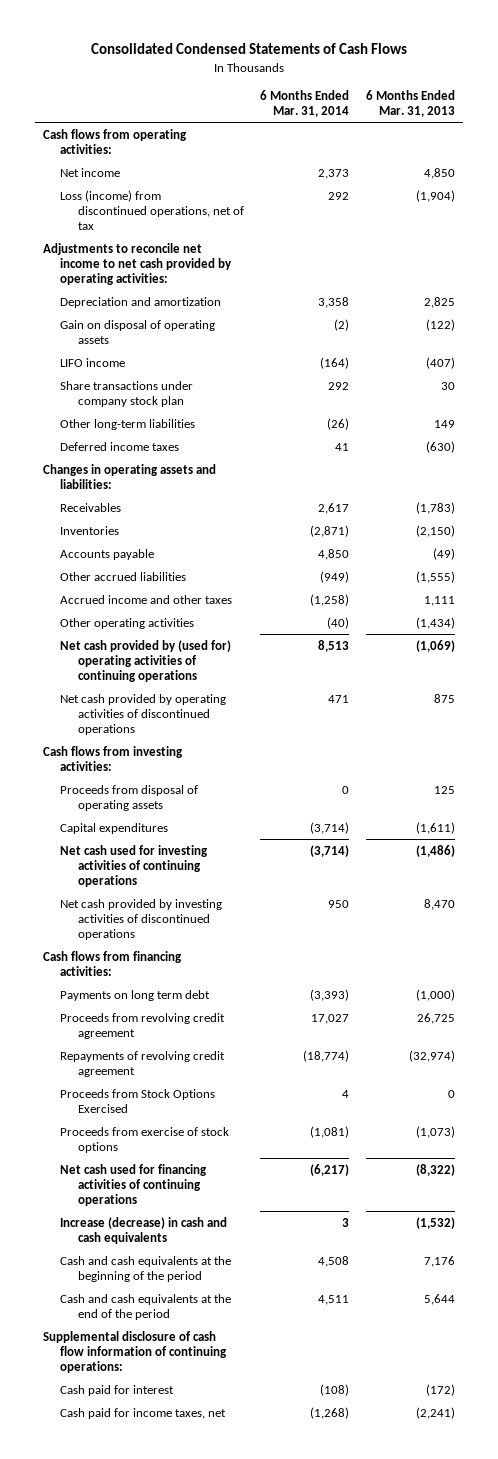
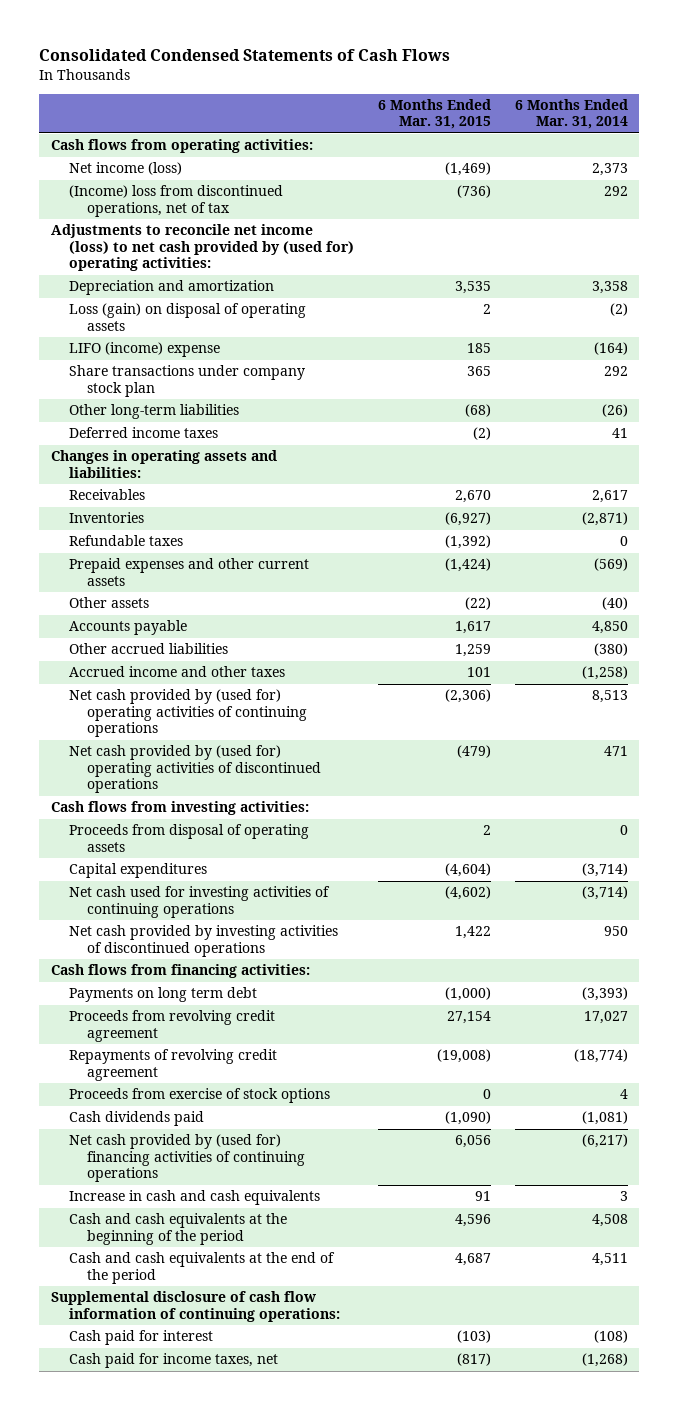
- | 6 Months Ended Mar. 31, 2014 | 6 Months Ended Mar. 31, 2013
+ | 6 Months Ended Mar. 31, 2015 | 6 Months Ended Mar. 31, 2014
- Net income | 2,373 | 4,850
- Loss (income) from discontinued operations, net of tax | 292 | (1,904)
- Adjustments to reconcile net income to net cash provided by operating activities:
+ Net income (loss) | (1,469) | 2,373
+ (Income) loss from discontinued operations, net of tax | (736) | 292
+ Adjustments to reconcile net income (loss) to net cash provided by (used for) operating activities:
- Gain on disposal of operating assets | (2) | (122)
- LIFO income | (164) | (407)
+ Loss (gain) on disposal of operating assets | 2 | (2)
+ LIFO (income) expense | 185 | (164)
+ Refundable taxes | (1,392) | 0
+ Prepaid expenses and other current assets | (1,424) | (569)
+ Other assets | (22) | (40)
- Other accrued liabilities | (949) | (1,555)
+ Other accrued liabilities | 1,259 | (380)
- Other operating activities | (40) | (1,434)
- Net cash provided by operating activities of discontinued operations | 471 | 875
+ Net cash provided by (used for) operating activities of discontinued operations | (479) | 471
- Proceeds from Stock Options Exercised | 4 | 0
- Proceeds from exercise of stock options | (1,081) | (1,073)
- Net cash used for financing activities of continuing operations | (6,217) | (8,322)
- Increase (decrease) in cash and cash equivalents | 3 | (1,532)
+ Proceeds from exercise of stock options | 0 | 4
+ Cash dividends paid | (1,090) | (1,081)
+ Net cash provided by (used for) financing activities of continuing operations | 6,056 | (6,217)
+ Increase in cash and cash equivalents | 91 | 3

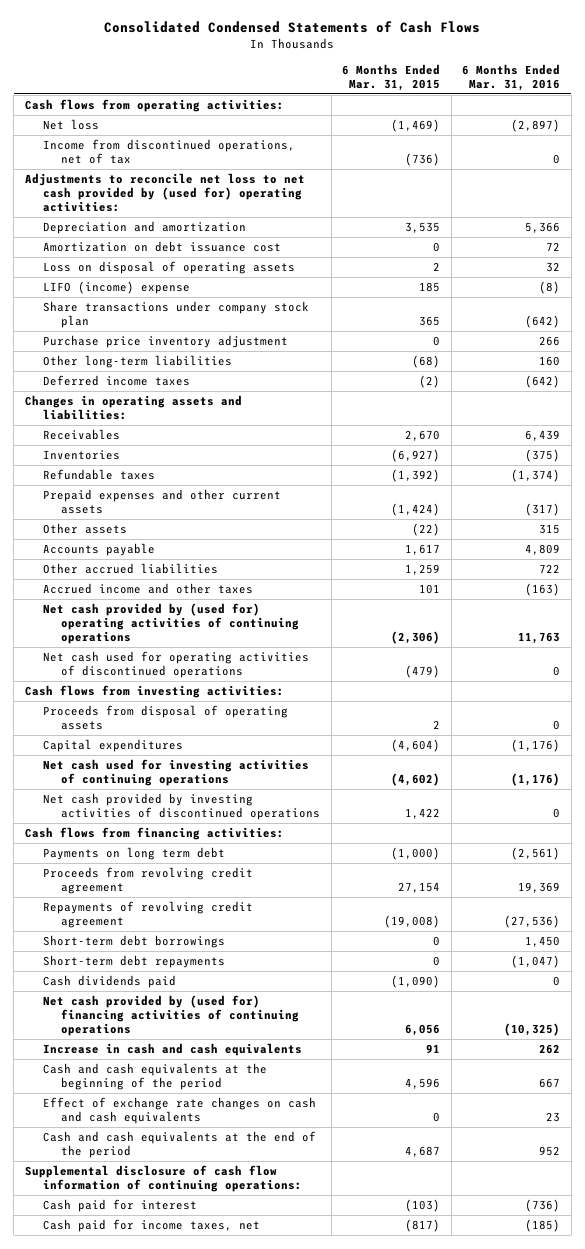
- | 6 Months Ended Mar. 31, 2015 | 6 Months Ended Mar. 31, 2014
+ | 6 Months Ended Mar. 31, 2015 | 6 Months Ended Mar. 31, 2016
- Net income (loss) | (1,469) | 2,373
- (Income) loss from discontinued operations, net of tax | (736) | 292
- Adjustments to reconcile net income (loss) to net cash provided by (used for) operating activities:
+ Net loss | (1,469) | (2,897)
+ Income from discontinued operations, net of tax | (736) | 0
+ Adjustments to reconcile net loss to net cash provided by (used for) operating activities:
- Loss (gain) on disposal of operating assets | 2 | (2)
+ Amortization on debt issuance cost | 0 | 72
+ Loss on disposal of operating assets | 2 | 32
+ Purchase price inventory adjustment | 0 | 266
- Net cash provided by (used for) operating activities of discontinued operations | (479) | 471
+ Net cash used for operating activities of discontinued operations | (479) | 0
- Proceeds from exercise of stock options | 0 | 4
+ Short-term debt borrowings | 0 | 1,450
+ Short-term debt repayments | 0 | (1,047)
+ Effect of exchange rate changes on cash and cash equivalents | 0 | 23

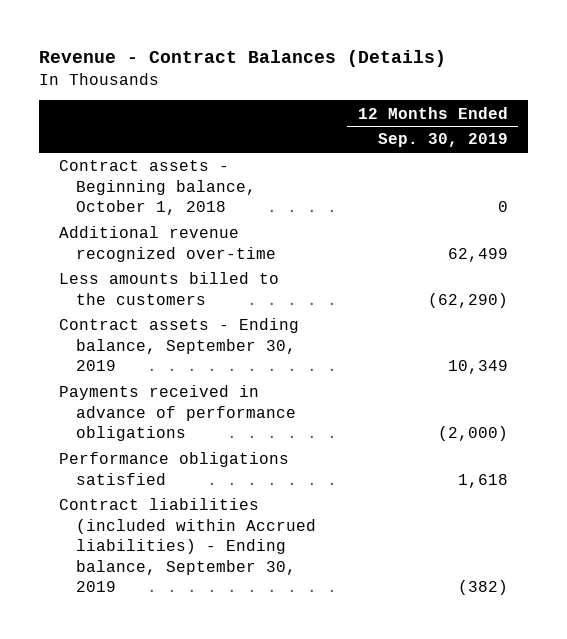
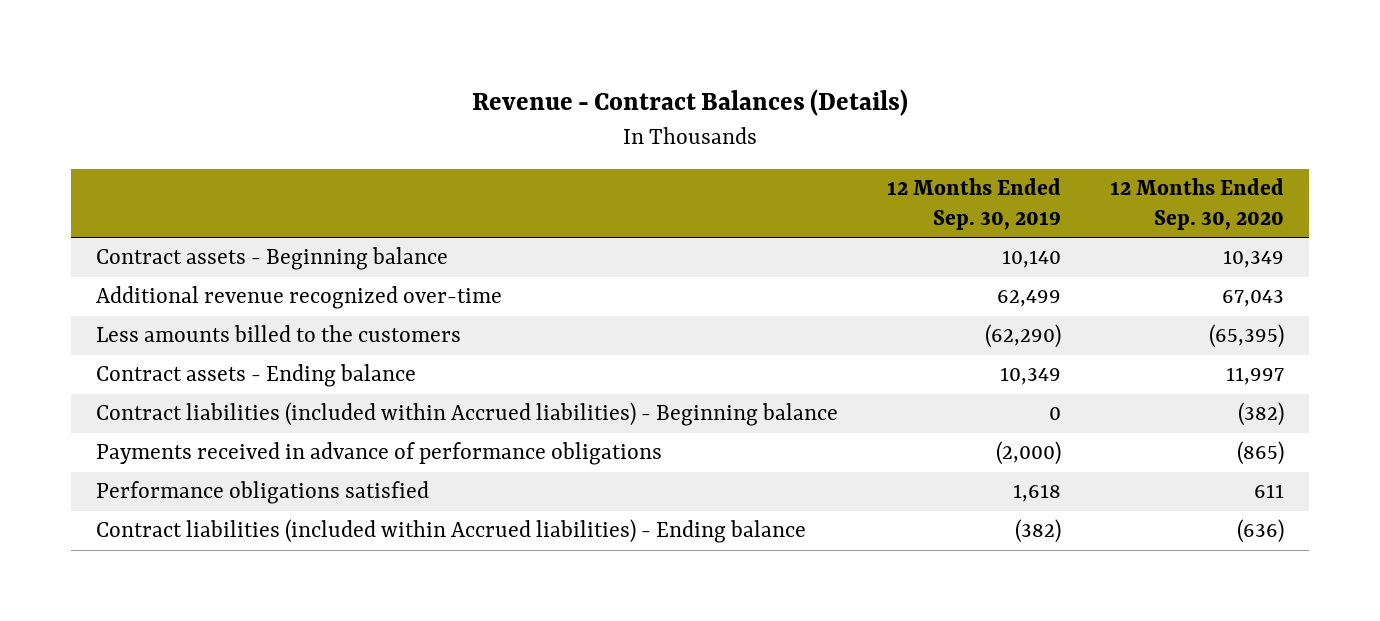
- | 12 Months Ended Sep. 30, 2019
+ | 12 Months Ended Sep. 30, 2019 | 12 Months Ended Sep. 30, 2020
- Contract assets - Beginning balance, October 1, 2018 | 0
+ Contract assets - Beginning balance | 10,140 | 10,349
- Contract assets - Ending balance, September 30, 2019 | 10,349
+ Contract assets - Ending balance | 10,349 | 11,997
+ Contract liabilities (included within Accrued liabilities) - Beginning balance | 0 | (382)
- Contract liabilities (included within Accrued liabilities) - Ending balance, September 30, 2019 | (382)
+ Contract liabilities (included within Accrued liabilities) - Ending balance | (382) | (636)

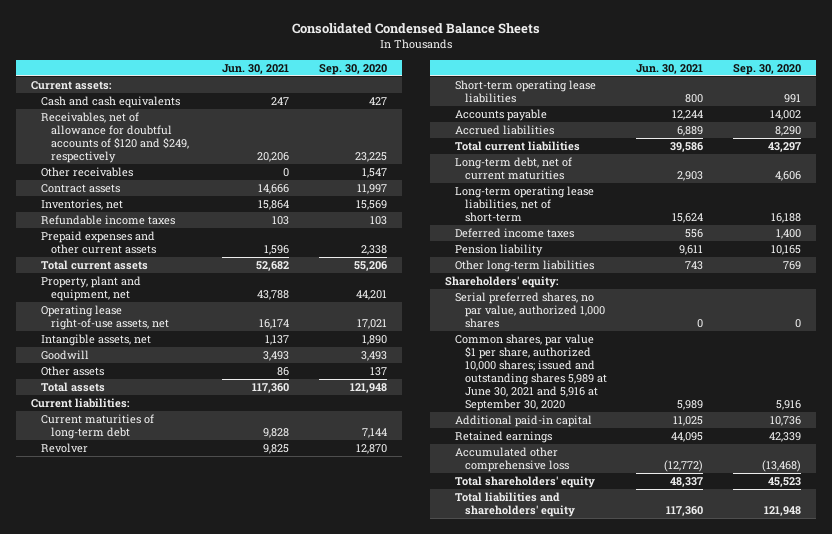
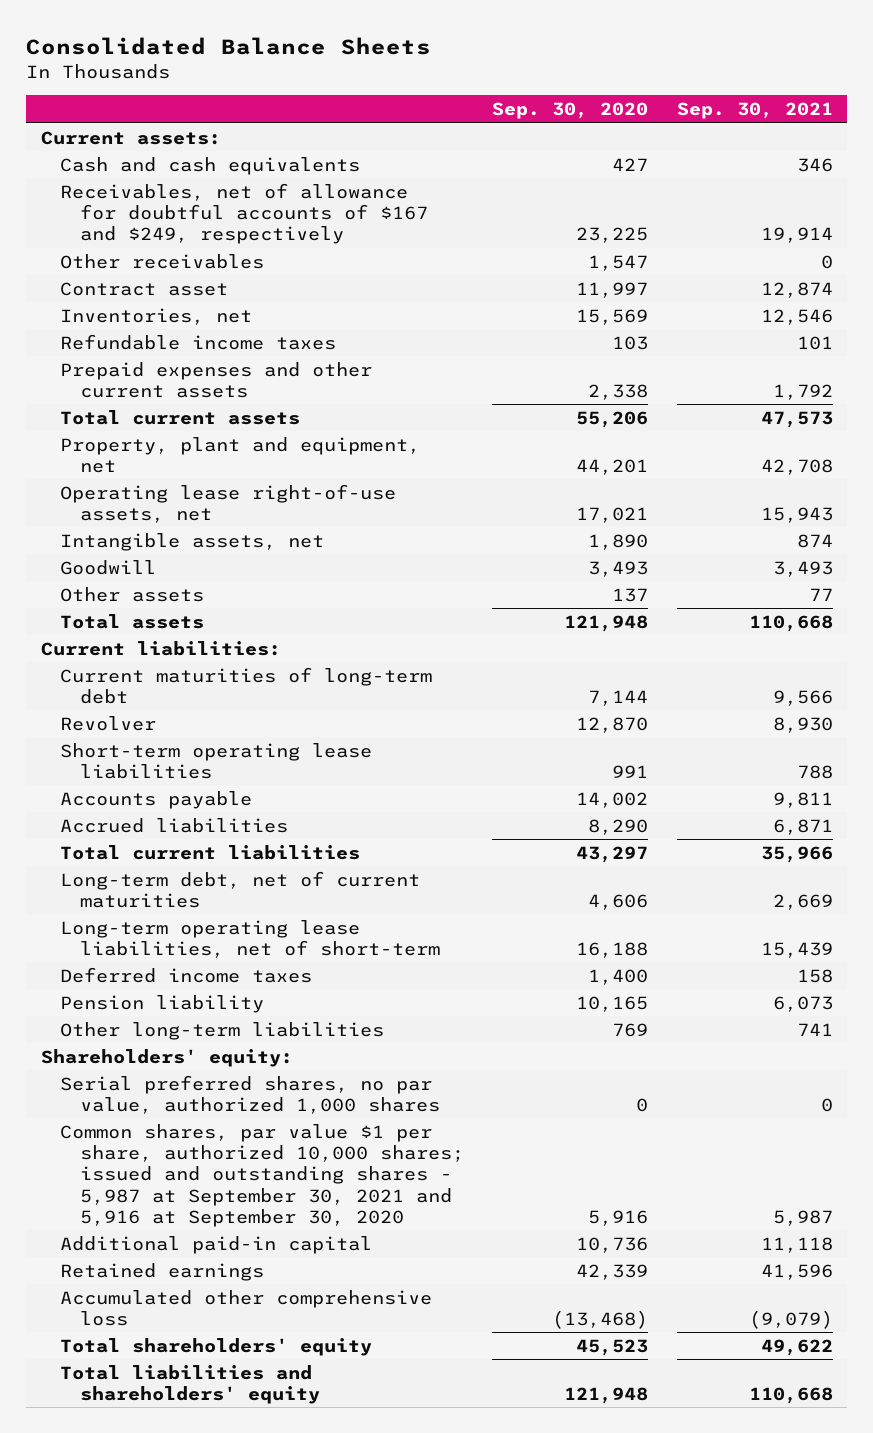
- Consolidated Condensed Balance Sheets
+ Consolidated Balance Sheets
- | Jun. 30, 2021 | Sep. 30, 2020
+ | Sep. 30, 2020 | Sep. 30, 2021
- Receivables, net of allowance for doubtful accounts of $120 and $249, respectively | 20,206 | 23,225
+ Receivables, net of allowance for doubtful accounts of $167 and $249, respectively | 23,225 | 19,914
- Contract assets | 14,666 | 11,997
+ Contract asset | 11,997 | 12,874
- Common shares, par value $1 per share, authorized 10,000 shares; issued and outstanding shares 5,989 at June 30, 2021 and 5,916 at September 30, 2020 | 5,989 | 5,916
+ Common shares, par value $1 per share, authorized 10,000 shares; issued and outstanding shares - 5,987 at September 30, 2021 and 5,916 at September 30, 2020 | 5,916 | 5,987

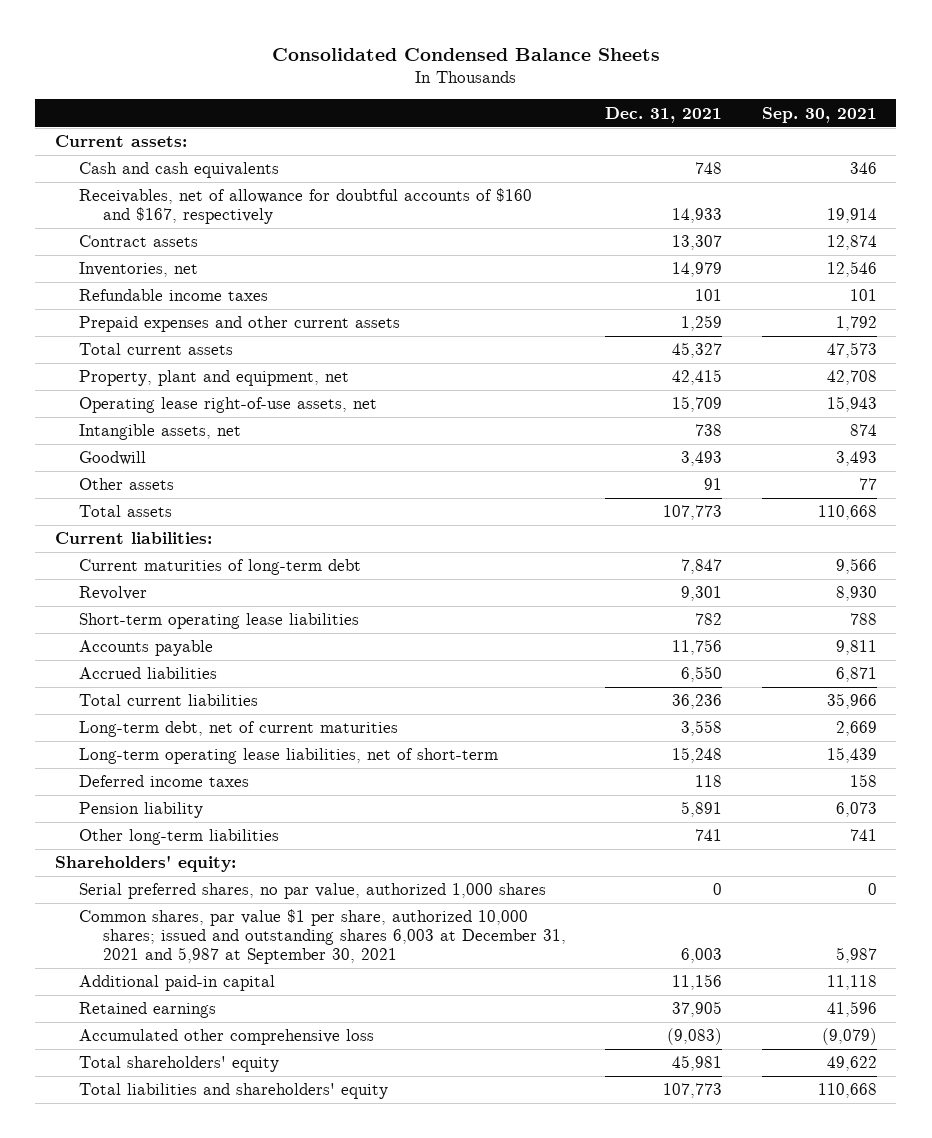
- Consolidated Balance Sheets
+ Consolidated Condensed Balance Sheets
- | Sep. 30, 2020 | Sep. 30, 2021
+ | Dec. 31, 2021 | Sep. 30, 2021
- Receivables, net of allowance for doubtful accounts of $167 and $249, respectively | 23,225 | 19,914
- Other receivables | 1,547 | 0
- Contract asset | 11,997 | 12,874
+ Receivables, net of allowance for doubtful accounts of $160 and $167, respectively | 14,933 | 19,914
+ Contract assets | 13,307 | 12,874
- Common shares, par value $1 per share, authorized 10,000 shares; issued and outstanding shares - 5,987 at September 30, 2021 and 5,916 at September 30, 2020 | 5,916 | 5,987
+ Common shares, par value $1 per share, authorized 10,000 shares; issued and outstanding shares 6,003 at December 31, 2021 and 5,987 at September 30, 2021 | 6,003 | 5,987

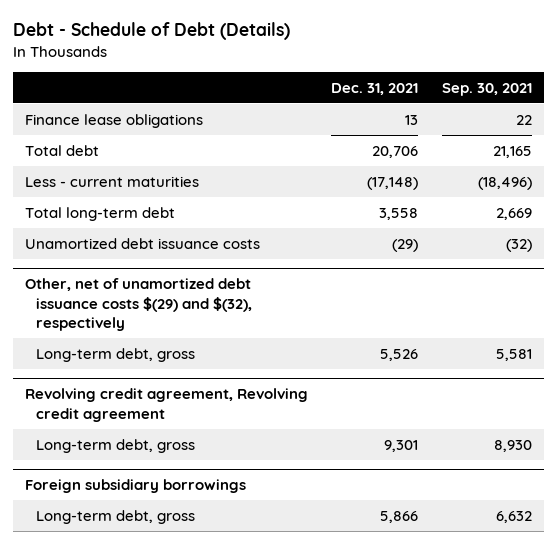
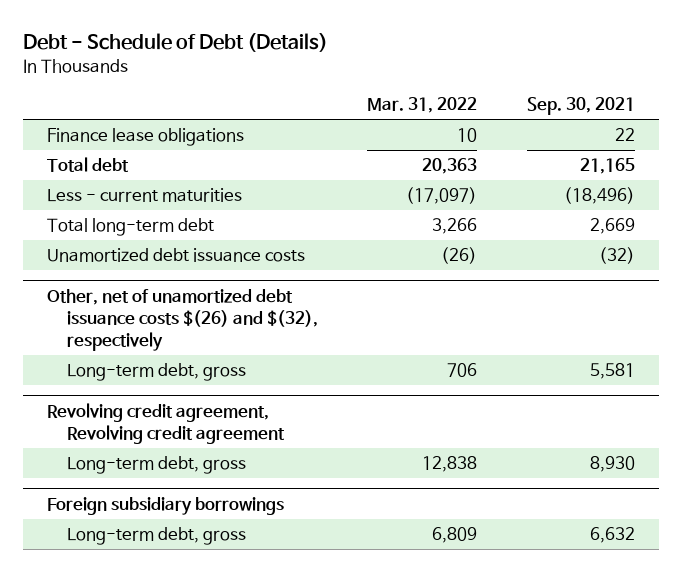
- | Dec. 31, 2021 | Sep. 30, 2021
+ | Mar. 31, 2022 | Sep. 30, 2021
- Other, net of unamortized debt issuance costs $(29) and $(32), respectively
+ Other, net of unamortized debt issuance costs $(26) and $(32), respectively

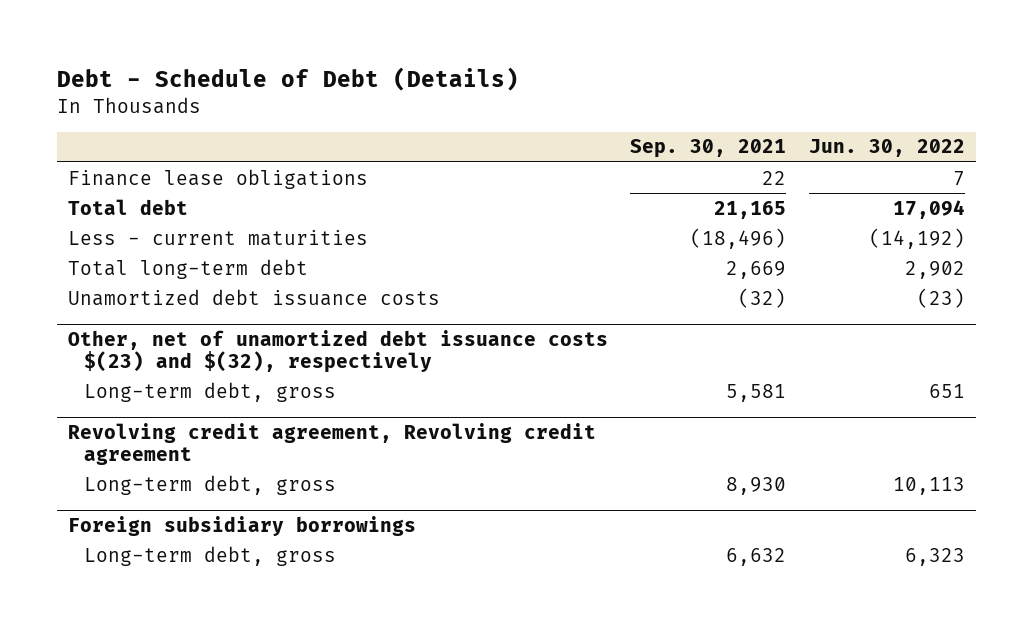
- | Mar. 31, 2022 | Sep. 30, 2021
+ | Sep. 30, 2021 | Jun. 30, 2022
- Other, net of unamortized debt issuance costs $(26) and $(32), respectively
+ Other, net of unamortized debt issuance costs $(23) and $(32), respectively

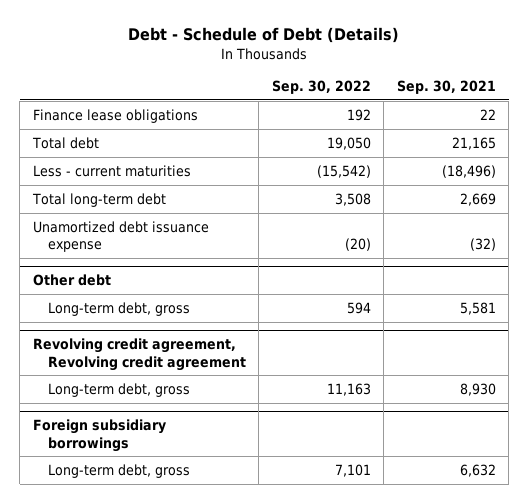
- | Sep. 30, 2021 | Jun. 30, 2022
+ | Sep. 30, 2022 | Sep. 30, 2021
- Unamortized debt issuance costs | (32) | (23)
- Other, net of unamortized debt issuance costs $(23) and $(32), respectively
+ Unamortized debt issuance expense | (20) | (32)
+ Other debt

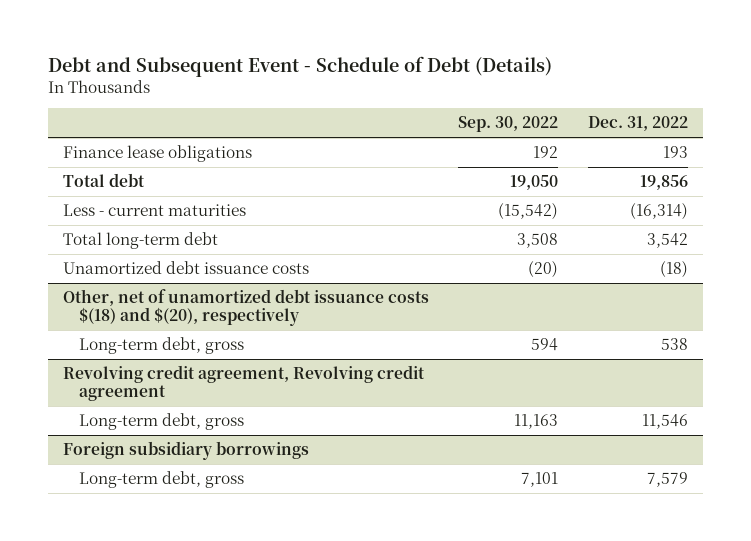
- Debt - Schedule of Debt (Details)
+ Debt and Subsequent Event - Schedule of Debt (Details)
- | Sep. 30, 2022 | Sep. 30, 2021
+ | Sep. 30, 2022 | Dec. 31, 2022
- Unamortized debt issuance expense | (20) | (32)
- Other debt
+ Unamortized debt issuance costs | (20) | (18)
+ Other, net of unamortized debt issuance costs $(18) and $(20), respectively

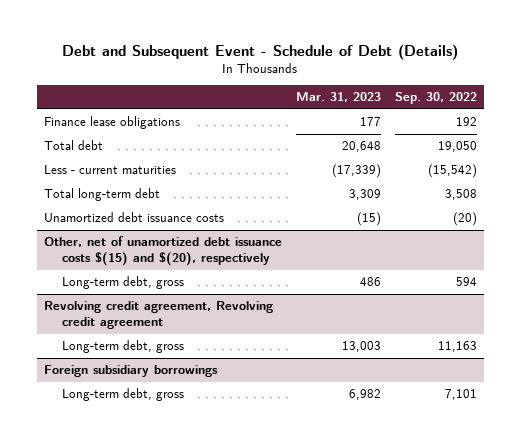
- | Sep. 30, 2022 | Dec. 31, 2022
+ | Mar. 31, 2023 | Sep. 30, 2022
- Other, net of unamortized debt issuance costs $(18) and $(20), respectively
+ Other, net of unamortized debt issuance costs $(15) and $(20), respectively

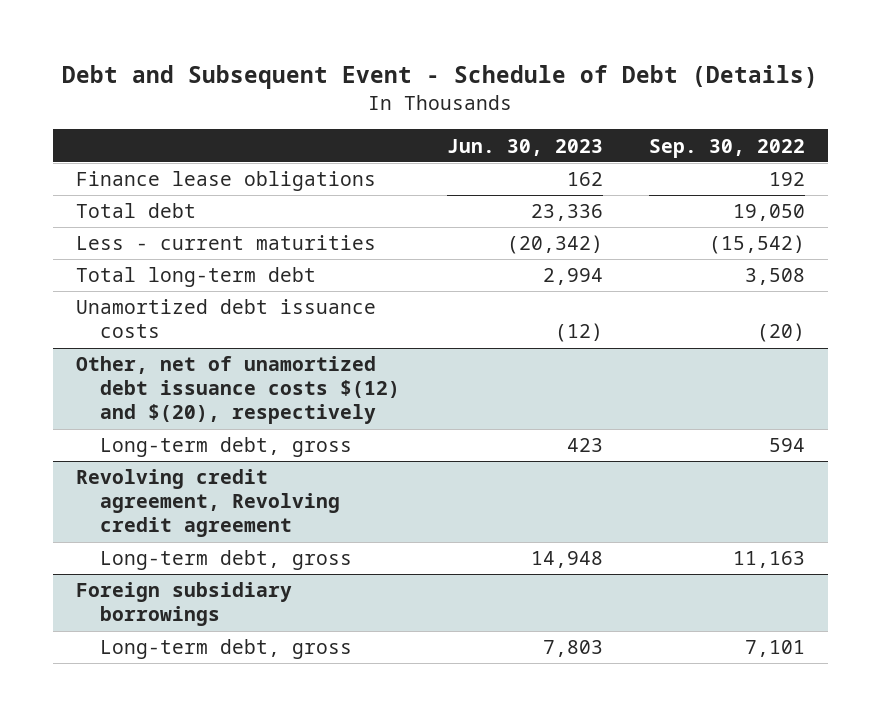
- | Mar. 31, 2023 | Sep. 30, 2022
+ | Jun. 30, 2023 | Sep. 30, 2022
- Other, net of unamortized debt issuance costs $(15) and $(20), respectively
+ Other, net of unamortized debt issuance costs $(12) and $(20), respectively

